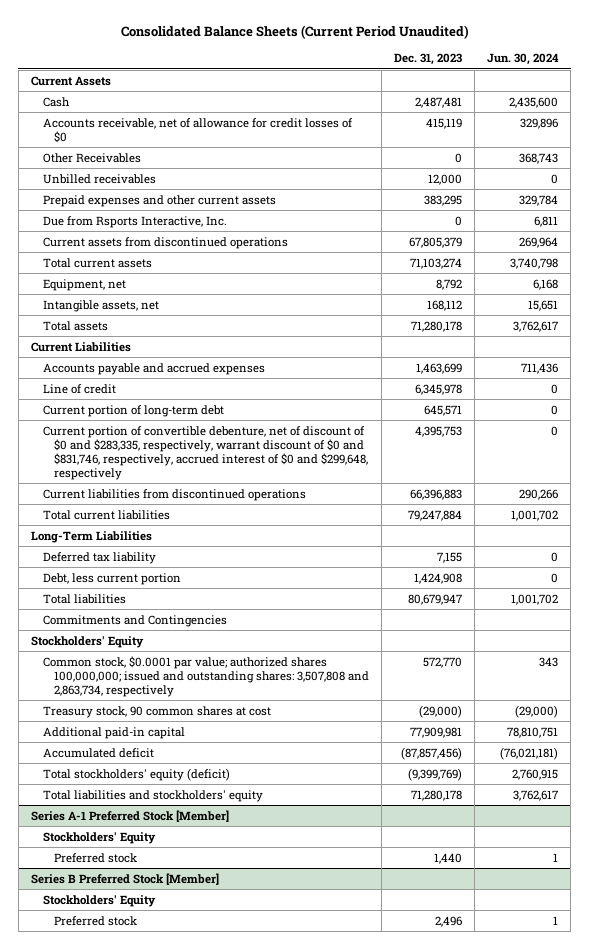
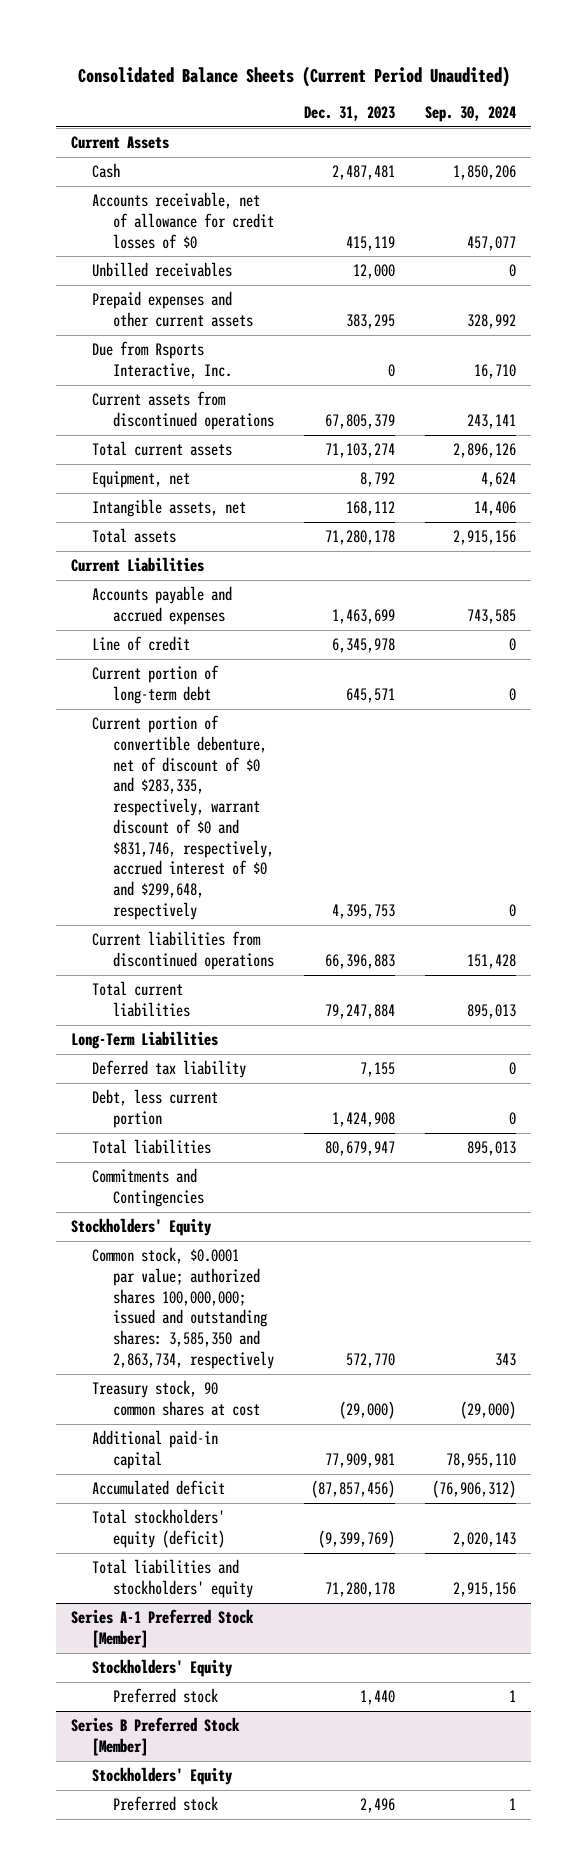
- | Dec. 31, 2023 | Jun. 30, 2024
+ | Dec. 31, 2023 | Sep. 30, 2024
- Other Receivables | 0 | 368,743
- Common stock, $0.0001 par value; authorized shares 100,000,000; issued and outstanding shares: 3,507,808 and 2,863,734, respectively | 572,770 | 343
+ Common stock, $0.0001 par value; authorized shares 100,000,000; issued and outstanding shares: 3,585,350 and 2,863,734, respectively | 572,770 | 343

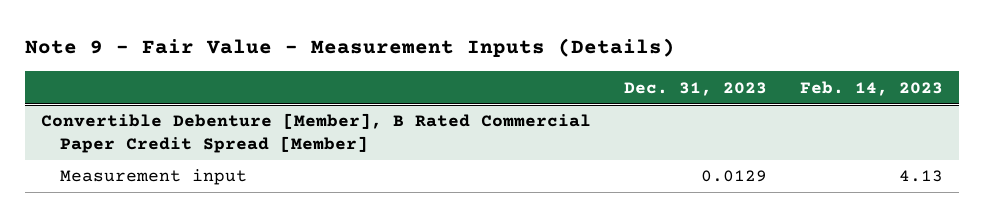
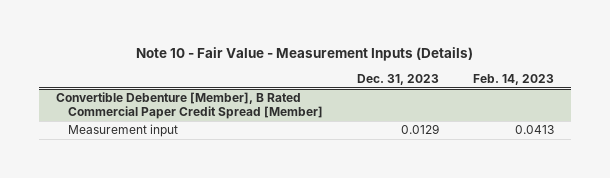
- Note 9 - Fair Value - Measurement Inputs (Details)
+ Note 10 - Fair Value - Measurement Inputs (Details)
@ Convertible Debenture [Member], B Rated Commercial Paper Credit Spread [Member]
- Measurement input | 0.0129 | 4.13
+ Measurement input | 0.0129 | 0.0413

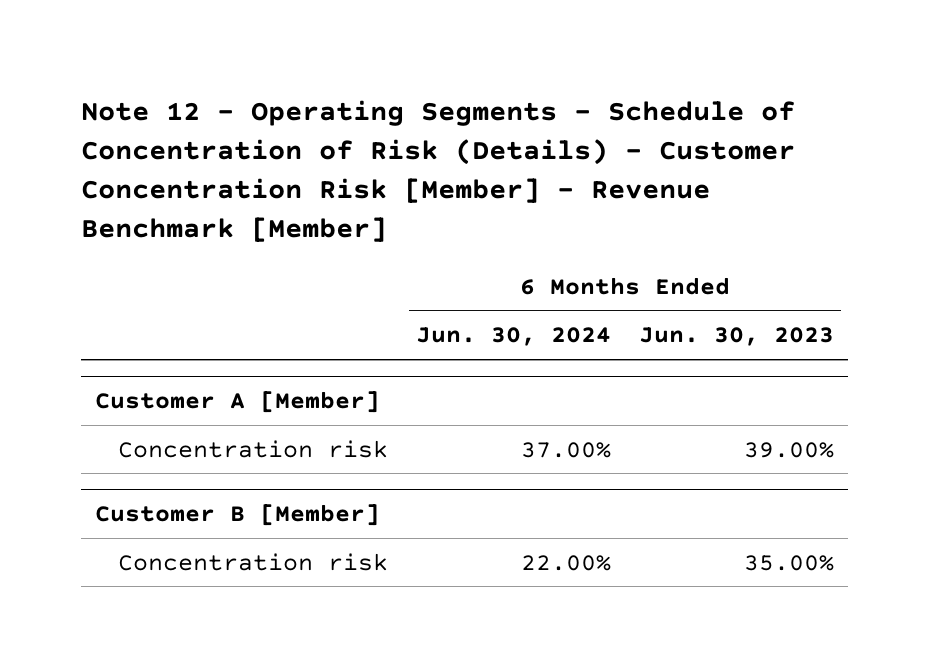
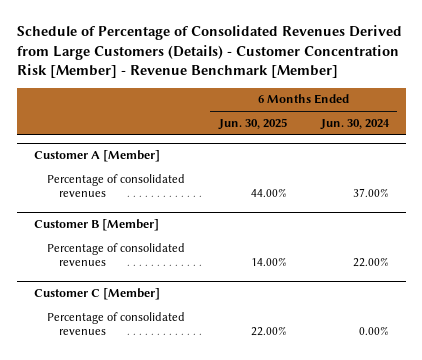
- Note 12 - Operating Segments - Schedule of Concentration of Risk (Details) - Customer Concentration Risk [Member] - Revenue Benchmark [Member]
+ Schedule of Percentage of Consolidated Revenues Derived from Large Customers (Details) - Customer Concentration Risk [Member] - Revenue Benchmark [Member]
- | 6 Months Ended Jun. 30, 2024 | 6 Months Ended Jun. 30, 2023
+ | 6 Months Ended Jun. 30, 2025 | 6 Months Ended Jun. 30, 2024
@ Customer A [Member]
- Concentration risk | 37.00% | 39.00%
+ Percentage of consolidated revenues | 44.00% | 37.00%
@ Customer B [Member]
- Concentration risk | 22.00% | 35.00%
+ Percentage of consolidated revenues | 14.00% | 22.00%
+ Customer C [Member]
+ Percentage of consolidated revenues | 22.00% | 0.00%

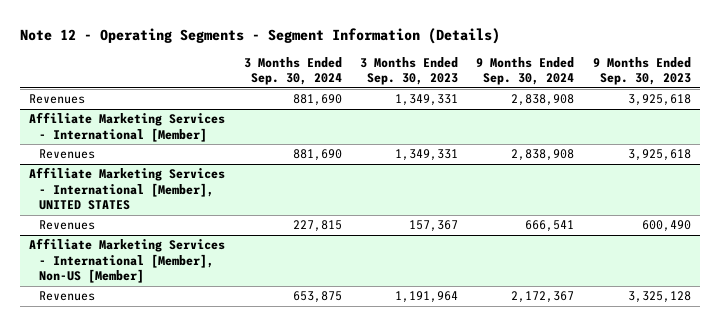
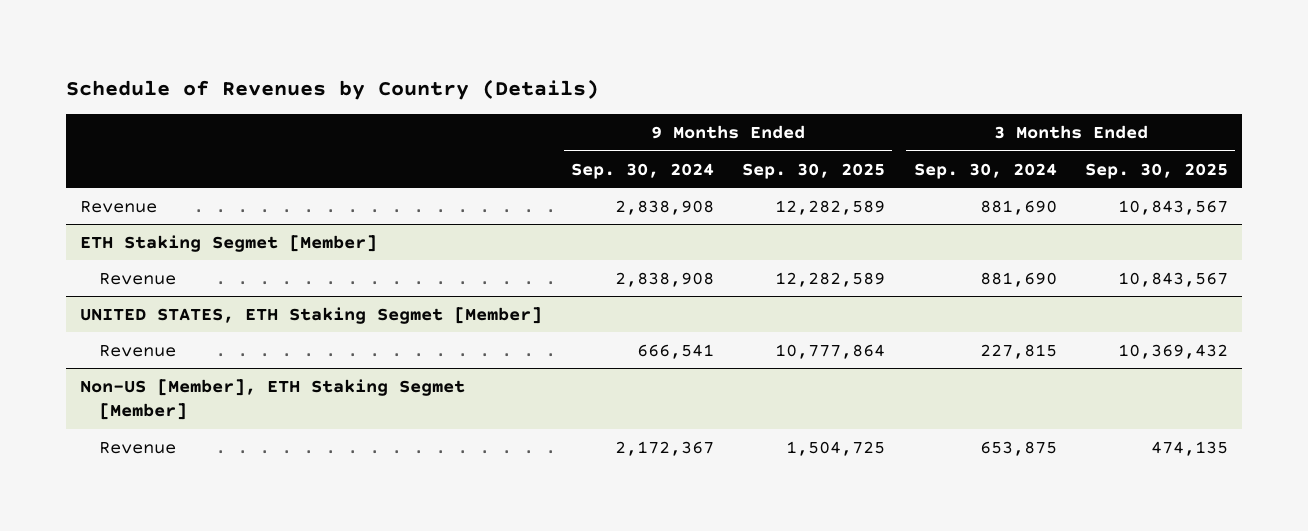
- Note 12 - Operating Segments - Segment Information (Details)
+ Schedule of Revenues by Country (Details)
- | 3 Months Ended Sep. 30, 2024 | 3 Months Ended Sep. 30, 2023 | 9 Months Ended Sep. 30, 2024 | 9 Months Ended Sep. 30, 2023
+ | 9 Months Ended Sep. 30, 2024 | 9 Months Ended Sep. 30, 2025 | 3 Months Ended Sep. 30, 2024 | 3 Months Ended Sep. 30, 2025
- Revenues | 881,690 | 1,349,331 | 2,838,908 | 3,925,618
- Affiliate Marketing Services - International [Member]
- Revenues | 881,690 | 1,349,331 | 2,838,908 | 3,925,618
- Affiliate Marketing Services - International [Member], UNITED STATES
- Revenues | 227,815 | 157,367 | 666,541 | 600,490
- Affiliate Marketing Services - International [Member], Non-US [Member]
- Revenues | 653,875 | 1,191,964 | 2,172,367 | 3,325,128
+ Revenue | 2,838,908 | 12,282,589 | 881,690 | 10,843,567
+ ETH Staking Segmet [Member]
+ Revenue | 2,838,908 | 12,282,589 | 881,690 | 10,843,567
+ UNITED STATES, ETH Staking Segmet [Member]
+ Revenue | 666,541 | 10,777,864 | 227,815 | 10,369,432
+ Non-US [Member], ETH Staking Segmet [Member]
+ Revenue | 2,172,367 | 1,504,725 | 653,875 | 474,135

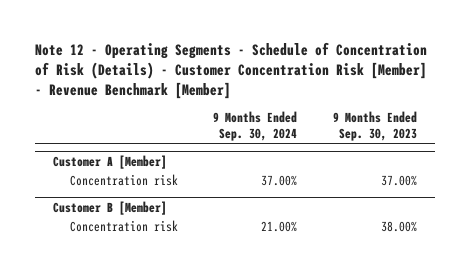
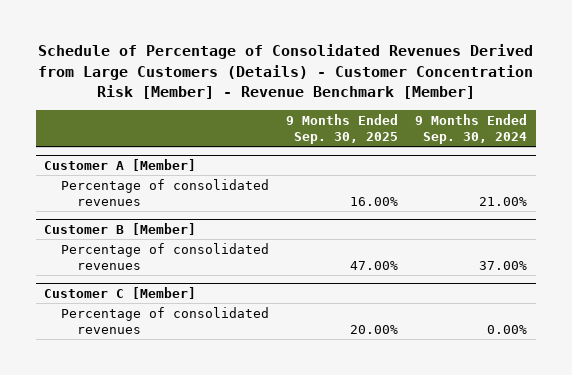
- Note 12 - Operating Segments - Schedule of Concentration of Risk (Details) - Customer Concentration Risk [Member] - Revenue Benchmark [Member]
+ Schedule of Percentage of Consolidated Revenues Derived from Large Customers (Details) - Customer Concentration Risk [Member] - Revenue Benchmark [Member]
- | 9 Months Ended Sep. 30, 2024 | 9 Months Ended Sep. 30, 2023
+ | 9 Months Ended Sep. 30, 2025 | 9 Months Ended Sep. 30, 2024
@ Customer A [Member]
- Concentration risk | 37.00% | 37.00%
+ Percentage of consolidated revenues | 16.00% | 21.00%
@ Customer B [Member]
- Concentration risk | 21.00% | 38.00%
+ Percentage of consolidated revenues | 47.00% | 37.00%
+ Customer C [Member]
+ Percentage of consolidated revenues | 20.00% | 0.00%

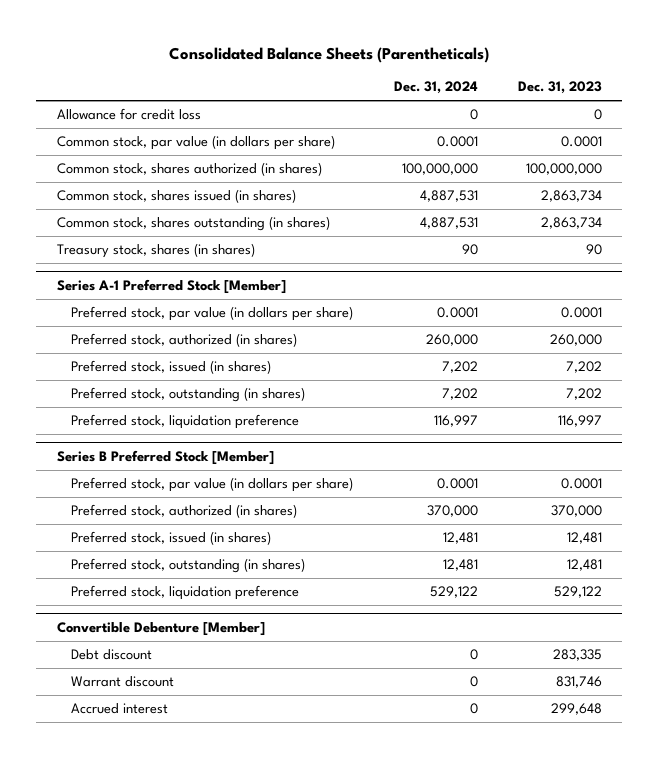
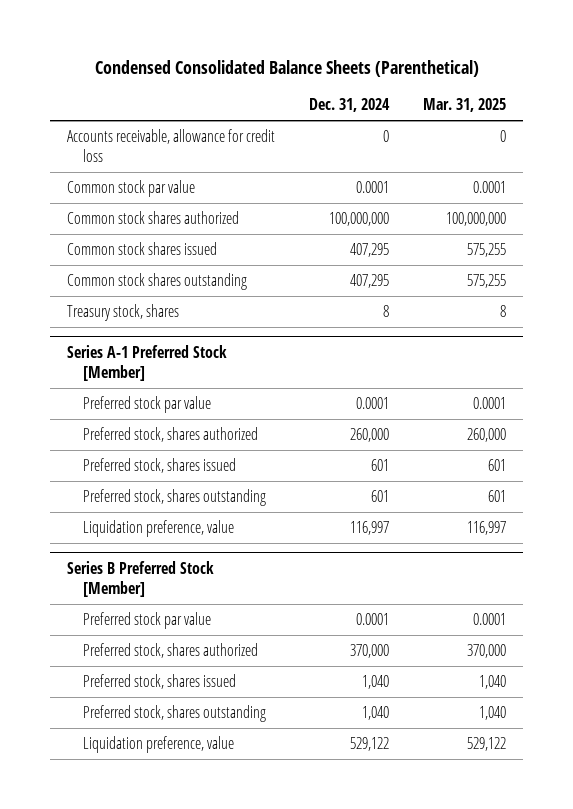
- Consolidated Balance Sheets (Parentheticals)
+ Condensed Consolidated Balance Sheets (Parenthetical)
- | Dec. 31, 2024 | Dec. 31, 2023
+ | Dec. 31, 2024 | Mar. 31, 2025
- Allowance for credit loss | 0 | 0
- Common stock, par value (in dollars per share) | 0.0001 | 0.0001
- Common stock, shares authorized (in shares) | 100,000,000 | 100,000,000
- Common stock, shares issued (in shares) | 4,887,531 | 2,863,734
- Common stock, shares outstanding (in shares) | 4,887,531 | 2,863,734
- Treasury stock, shares (in shares) | 90 | 90
+ Accounts receivable, allowance for credit loss | 0 | 0
+ Common stock par value | 0.0001 | 0.0001
+ Common stock shares authorized | 100,000,000 | 100,000,000
+ Common stock shares issued | 407,295 | 575,255
+ Common stock shares outstanding | 407,295 | 575,255
+ Treasury stock, shares | 8 | 8
@ Series A-1 Preferred Stock [Member]
- Preferred stock, par value (in dollars per share) | 0.0001 | 0.0001
- Preferred stock, authorized (in shares) | 260,000 | 260,000
- Preferred stock, issued (in shares) | 7,202 | 7,202
- Preferred stock, outstanding (in shares) | 7,202 | 7,202
- Preferred stock, liquidation preference | 116,997 | 116,997
+ Preferred stock par value | 0.0001 | 0.0001
+ Preferred stock, shares authorized | 260,000 | 260,000
+ Preferred stock, shares issued | 601 | 601
+ Preferred stock, shares outstanding | 601 | 601
+ Liquidation preference, value | 116,997 | 116,997
@ Series B Preferred Stock [Member]
- Preferred stock, par value (in dollars per share) | 0.0001 | 0.0001
- Preferred stock, authorized (in shares) | 370,000 | 370,000
- Preferred stock, issued (in shares) | 12,481 | 12,481
- Preferred stock, outstanding (in shares) | 12,481 | 12,481
- Preferred stock, liquidation preference | 529,122 | 529,122
- Convertible Debenture [Member]
- Debt discount | 0 | 283,335
- Warrant discount | 0 | 831,746
- Accrued interest | 0 | 299,648
@ Series B Preferred Stock [Member]
+ Preferred stock par value | 0.0001 | 0.0001
+ Preferred stock, shares authorized | 370,000 | 370,000
+ Preferred stock, shares issued | 1,040 | 1,040
+ Preferred stock, shares outstanding | 1,040 | 1,040
+ Liquidation preference, value | 529,122 | 529,122

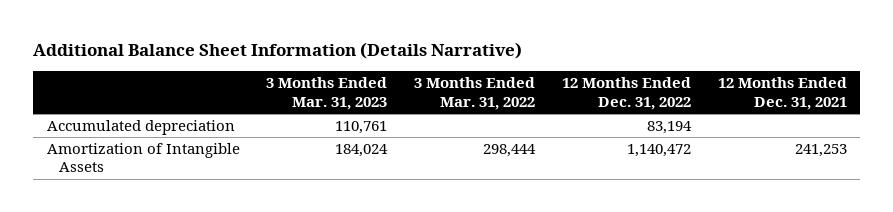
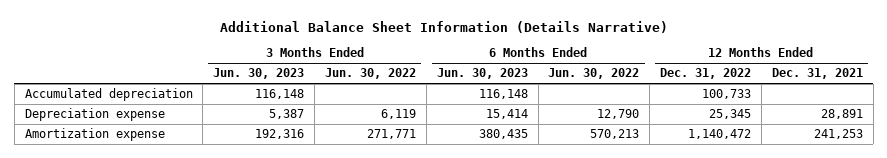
- | 3 Months Ended Mar. 31, 2023 | 3 Months Ended Mar. 31, 2022 | 12 Months Ended Dec. 31, 2022 | 12 Months Ended Dec. 31, 2021
+ | 3 Months Ended Jun. 30, 2023 | 3 Months Ended Jun. 30, 2022 | 6 Months Ended Jun. 30, 2023 | 6 Months Ended Jun. 30, 2022 | 12 Months Ended Dec. 31, 2022 | 12 Months Ended Dec. 31, 2021
- Accumulated depreciation | 110,761 | | 83,194 |
- Amortization of Intangible Assets | 184,024 | 298,444 | 1,140,472 | 241,253
+ Accumulated depreciation | 116,148 | | 116,148 | | 100,733 |
+ Depreciation expense | 5,387 | 6,119 | 15,414 | 12,790 | 25,345 | 28,891
+ Amortization expense | 192,316 | 271,771 | 380,435 | 570,213 | 1,140,472 | 241,253

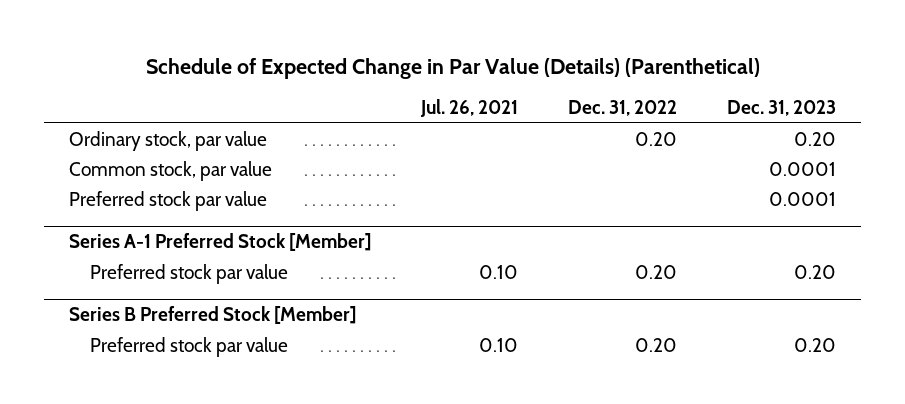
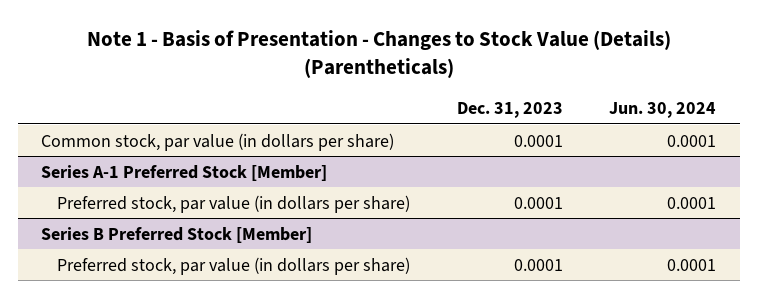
- Schedule of Expected Change in Par Value (Details) (Parenthetical)
+ Note 1 - Basis of Presentation - Changes to Stock Value (Details) (Parentheticals)
- | Jul. 26, 2021 | Dec. 31, 2022 | Dec. 31, 2023
+ | Dec. 31, 2023 | Jun. 30, 2024
- Ordinary stock, par value | | 0.20 | 0.20
- Common stock, par value | | | 0.0001
- Preferred stock par value | | | 0.0001
+ Common stock, par value (in dollars per share) | 0.0001 | 0.0001
@ Series A-1 Preferred Stock [Member]
- Preferred stock par value | 0.10 | 0.20 | 0.20
+ Preferred stock, par value (in dollars per share) | 0.0001 | 0.0001
@ Series B Preferred Stock [Member]
- Preferred stock par value | 0.10 | 0.20 | 0.20
+ Preferred stock, par value (in dollars per share) | 0.0001 | 0.0001

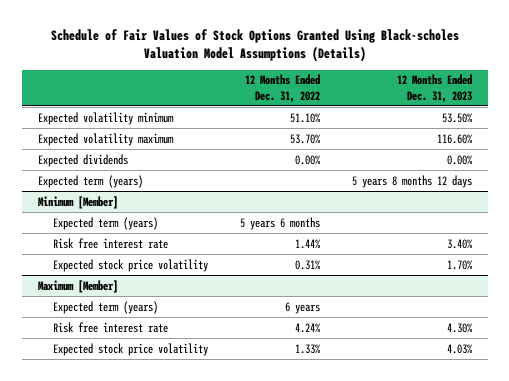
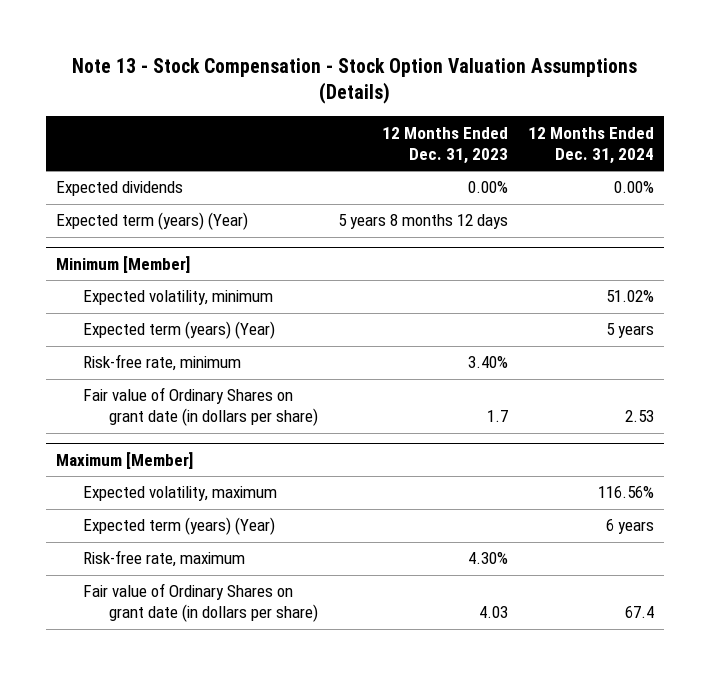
- Schedule of Fair Values of Stock Options Granted Using Black-scholes Valuation Model Assumptions (Details)
+ Note 13 - Stock Compensation - Stock Option Valuation Assumptions (Details)
- | 12 Months Ended Dec. 31, 2022 | 12 Months Ended Dec. 31, 2023
+ | 12 Months Ended Dec. 31, 2023 | 12 Months Ended Dec. 31, 2024
- Expected volatility minimum | 51.10% | 53.50%
- Expected volatility maximum | 53.70% | 116.60%
- Expected term (years) | | 5 years 8 months 12 days
+ Expected term (years) (Year) | 5 years 8 months 12 days |
@ Minimum [Member]
- Expected term (years) | 5 years 6 months |
- Risk free interest rate | 1.44% | 3.40%
- Expected stock price volatility | 0.31% | 1.70%
+ Expected volatility, minimum | | 51.02%
+ Expected term (years) (Year) | | 5 years
+ Risk-free rate, minimum | 3.40% |
+ Fair value of Ordinary Shares on grant date (in dollars per share) | 1.7 | 2.53
@ Maximum [Member]
- Expected term (years) | 6 years |
- Risk free interest rate | 4.24% | 4.30%
- Expected stock price volatility | 1.33% | 4.03%
+ Expected volatility, maximum | | 116.56%
+ Expected term (years) (Year) | | 6 years
+ Risk-free rate, maximum | 4.30% |
+ Fair value of Ordinary Shares on grant date (in dollars per share) | 4.03 | 67.4

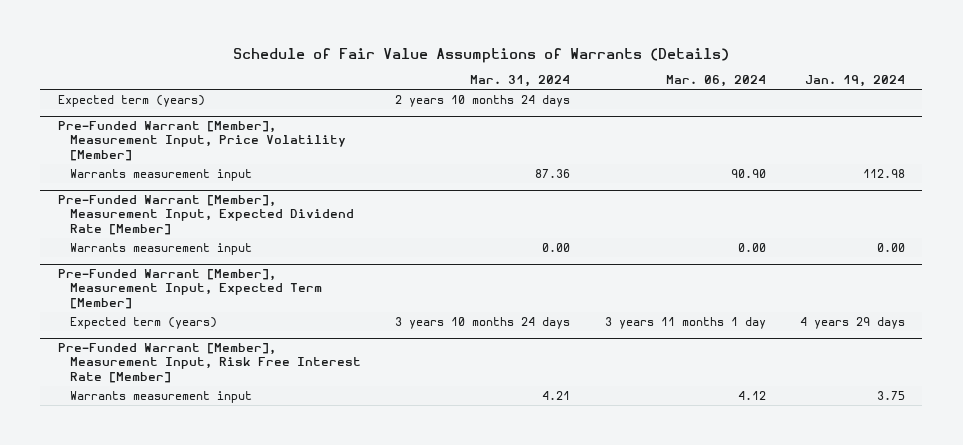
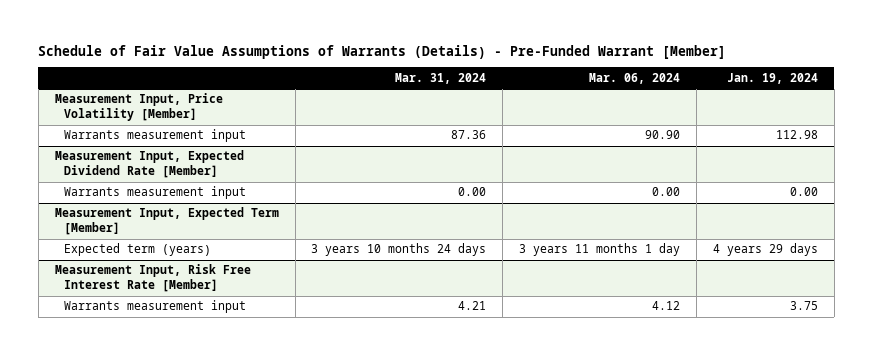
- Schedule of Fair Value Assumptions of Warrants (Details)
+ Schedule of Fair Value Assumptions of Warrants (Details) - Pre-Funded Warrant [Member]
- Expected term (years) | 2 years 10 months 24 days | |
- Pre-Funded Warrant [Member], Measurement Input, Price Volatility [Member]
+ Measurement Input, Price Volatility [Member]
- Pre-Funded Warrant [Member], Measurement Input, Expected Dividend Rate [Member]
+ Measurement Input, Expected Dividend Rate [Member]
- Pre-Funded Warrant [Member], Measurement Input, Expected Term [Member]
+ Measurement Input, Expected Term [Member]
- Pre-Funded Warrant [Member], Measurement Input, Risk Free Interest Rate [Member]
+ Measurement Input, Risk Free Interest Rate [Member]

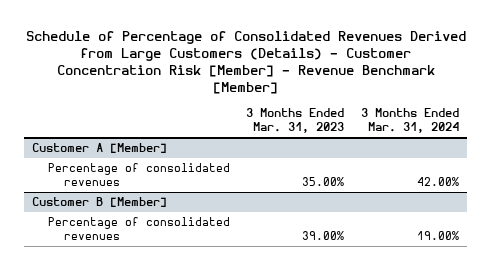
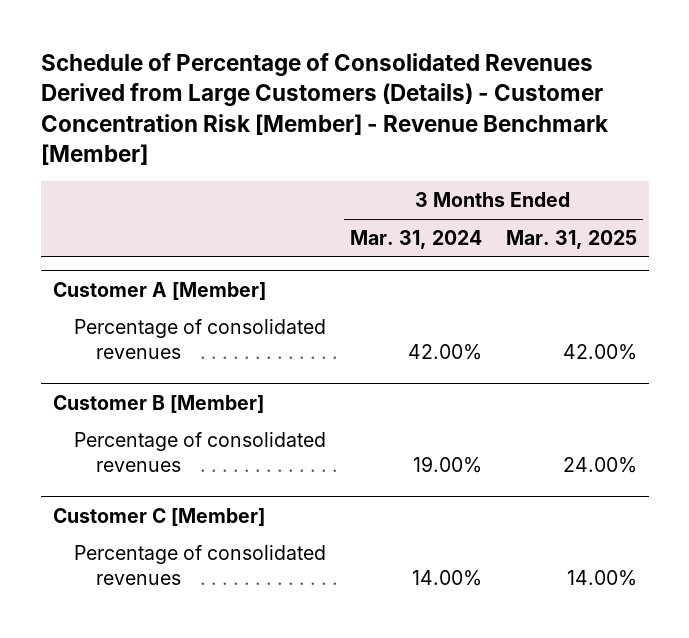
- | 3 Months Ended Mar. 31, 2023 | 3 Months Ended Mar. 31, 2024
+ | 3 Months Ended Mar. 31, 2024 | 3 Months Ended Mar. 31, 2025
+ Customer C [Member]
+ Percentage of consolidated revenues | 14.00% | 14.00%

